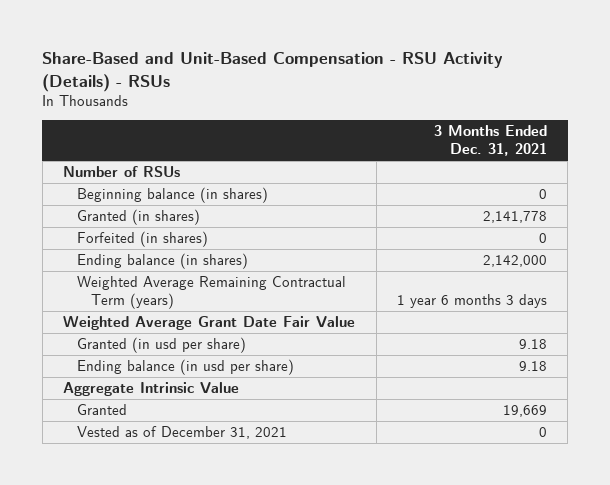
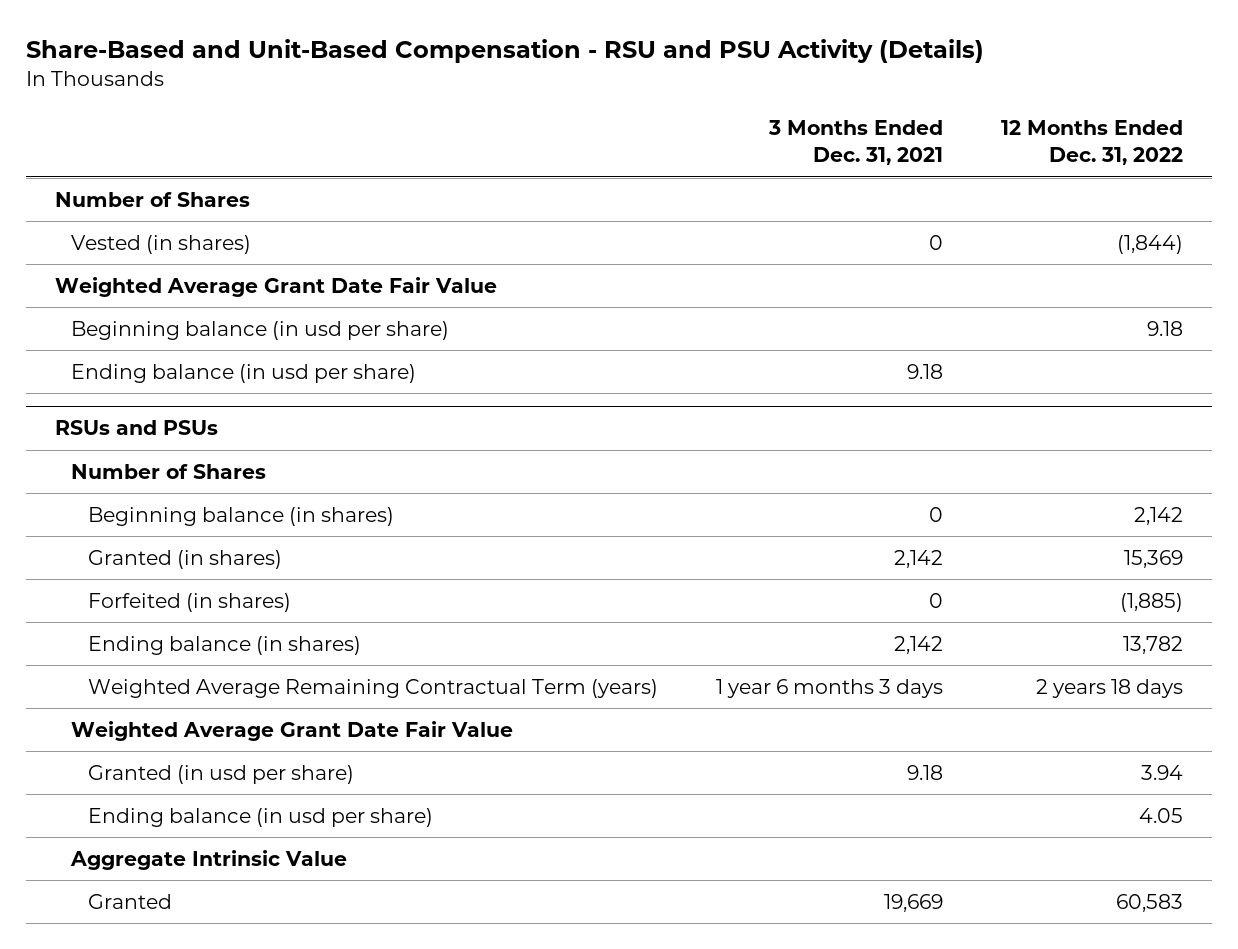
- Share-Based and Unit-Based Compensation - RSU Activity (Details) - RSUs
+ Share-Based and Unit-Based Compensation - RSU and PSU Activity (Details)
- | 3 Months Ended Dec. 31, 2021
+ | 3 Months Ended Dec. 31, 2021 | 12 Months Ended Dec. 31, 2022
- Number of RSUs
+ Number of Shares
+ Vested (in shares) | 0 | (1,844)
+ Weighted Average Grant Date Fair Value
+ Beginning balance (in usd per share) | | 9.18
moved up: Ending balance (in usd per share) | 9.18 |
+ RSUs and PSUs
+ Number of Shares
- Granted (in shares) | 2,141,778
+ Granted (in shares) | 2,142 | 15,369
- Ending balance (in shares) | 2,142,000
+ Ending balance (in shares) | 2,142 | 13,782
+ Ending balance (in usd per share) | | 4.05
- Vested as of December 31, 2021 | 0

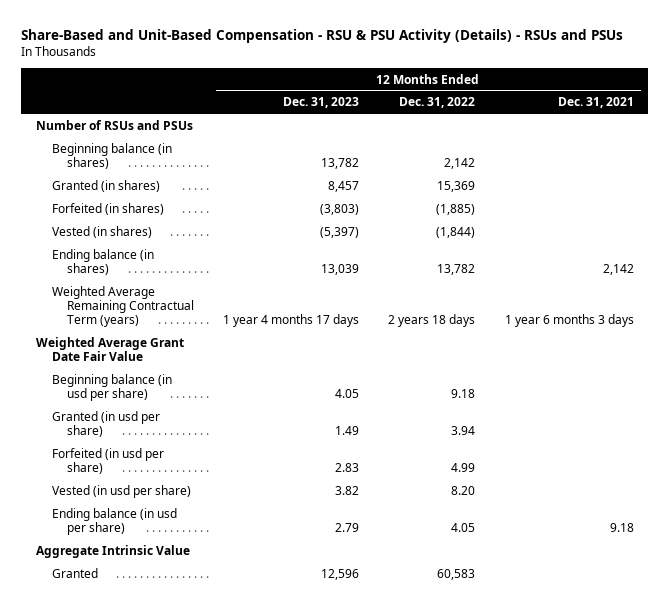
- Share-Based and Unit-Based Compensation - RSU and PSU Activity (Details)
+ Share-Based and Unit-Based Compensation - RSU & PSU Activity (Details) - RSUs and PSUs
- | 3 Months Ended Dec. 31, 2021 | 12 Months Ended Dec. 31, 2022
+ | 12 Months Ended Dec. 31, 2023 | 12 Months Ended Dec. 31, 2022 | 12 Months Ended Dec. 31, 2021
- Number of Shares
- Weighted Average Grant Date Fair Value
- Ending balance (in usd per share) | 9.18 |
- RSUs and PSUs
- Number of Shares
+ Number of RSUs and PSUs
moved down: Vested (in shares) | (5,397) | (1,844) |
moved down: Beginning balance (in usd per share) | 4.05 | 9.18 |
+ Forfeited (in usd per share) | 2.83 | 4.99 |
+ Vested (in usd per share) | 3.82 | 8.20 |

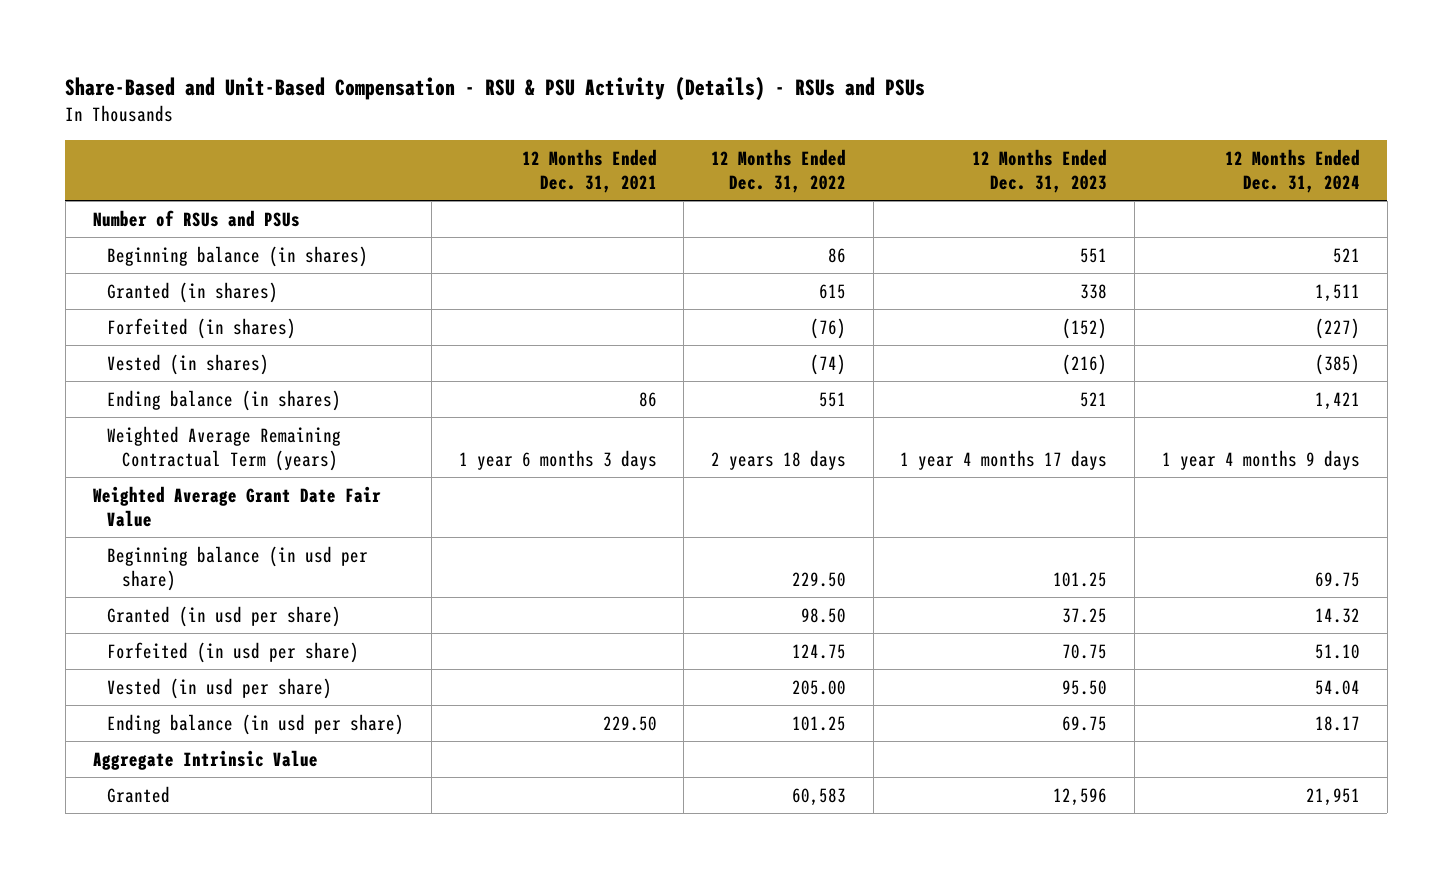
- | 12 Months Ended Dec. 31, 2023 | 12 Months Ended Dec. 31, 2022 | 12 Months Ended Dec. 31, 2021
+ | 12 Months Ended Dec. 31, 2021 | 12 Months Ended Dec. 31, 2022 | 12 Months Ended Dec. 31, 2023 | 12 Months Ended Dec. 31, 2024
- Beginning balance (in shares) | 13,782 | 2,142 |
- Granted (in shares) | 8,457 | 15,369 |
- Forfeited (in shares) | (3,803) | (1,885) |
- Vested (in shares) | (5,397) | (1,844) |
- Ending balance (in shares) | 13,039 | 13,782 | 2,142
+ Beginning balance (in shares) | | 86 | 551 | 521
+ Granted (in shares) | | 615 | 338 | 1,511
+ Forfeited (in shares) | | (76) | (152) | (227)
+ Vested (in shares) | | (74) | (216) | (385)
+ Ending balance (in shares) | 86 | 551 | 521 | 1,421
- Beginning balance (in usd per share) | 4.05 | 9.18 |
- Granted (in usd per share) | 1.49 | 3.94 |
- Forfeited (in usd per share) | 2.83 | 4.99 |
- Vested (in usd per share) | 3.82 | 8.20 |
- Ending balance (in usd per share) | 2.79 | 4.05 | 9.18
+ Beginning balance (in usd per share) | | 229.50 | 101.25 | 69.75
+ Granted (in usd per share) | | 98.50 | 37.25 | 14.32
+ Forfeited (in usd per share) | | 124.75 | 70.75 | 51.10
+ Vested (in usd per share) | | 205.00 | 95.50 | 54.04
+ Ending balance (in usd per share) | 229.50 | 101.25 | 69.75 | 18.17

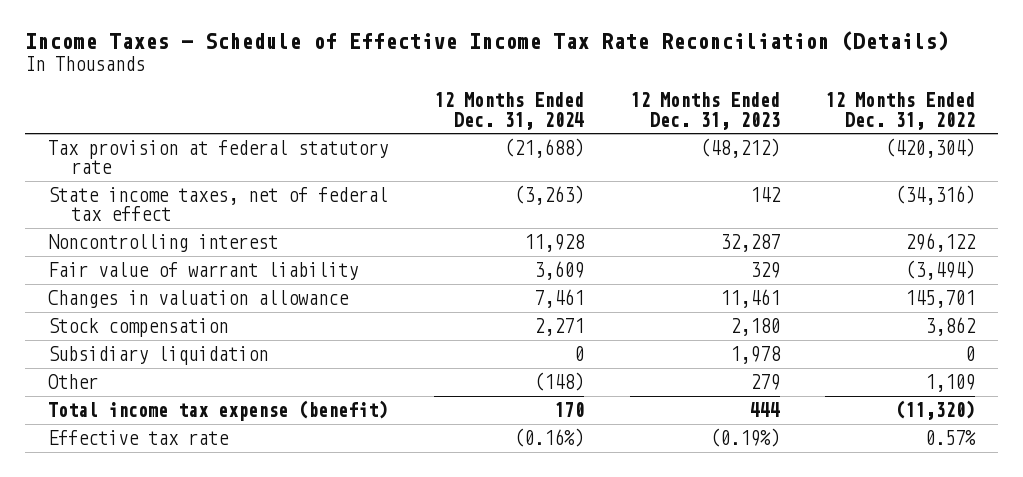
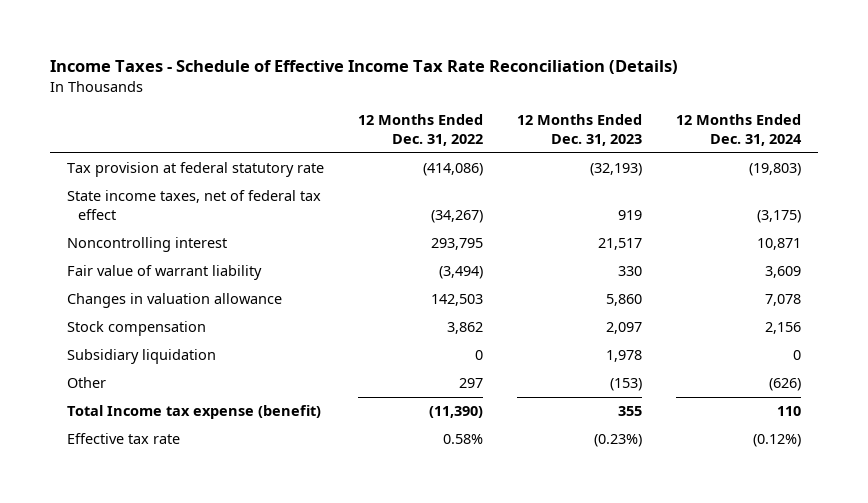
- | 12 Months Ended Dec. 31, 2024 | 12 Months Ended Dec. 31, 2023 | 12 Months Ended Dec. 31, 2022
+ | 12 Months Ended Dec. 31, 2022 | 12 Months Ended Dec. 31, 2023 | 12 Months Ended Dec. 31, 2024
- Tax provision at federal statutory rate | (21,688) | (48,212) | (420,304)
- State income taxes, net of federal tax effect | (3,263) | 142 | (34,316)
- Noncontrolling interest | 11,928 | 32,287 | 296,122
- Fair value of warrant liability | 3,609 | 329 | (3,494)
- Changes in valuation allowance | 7,461 | 11,461 | 145,701
- Stock compensation | 2,271 | 2,180 | 3,862
+ Tax provision at federal statutory rate | (414,086) | (32,193) | (19,803)
+ State income taxes, net of federal tax effect | (34,267) | 919 | (3,175)
+ Noncontrolling interest | 293,795 | 21,517 | 10,871
+ Fair value of warrant liability | (3,494) | 330 | 3,609
+ Changes in valuation allowance | 142,503 | 5,860 | 7,078
+ Stock compensation | 3,862 | 2,097 | 2,156
- Other | (148) | 279 | 1,109
- Total income tax expense (benefit) | 170 | 444 | (11,320)
- Effective tax rate | (0.16%) | (0.19%) | 0.57%
+ Other | 297 | (153) | (626)
+ Total Income tax expense (benefit) | (11,390) | 355 | 110
+ Effective tax rate | 0.58% | (0.23%) | (0.12%)

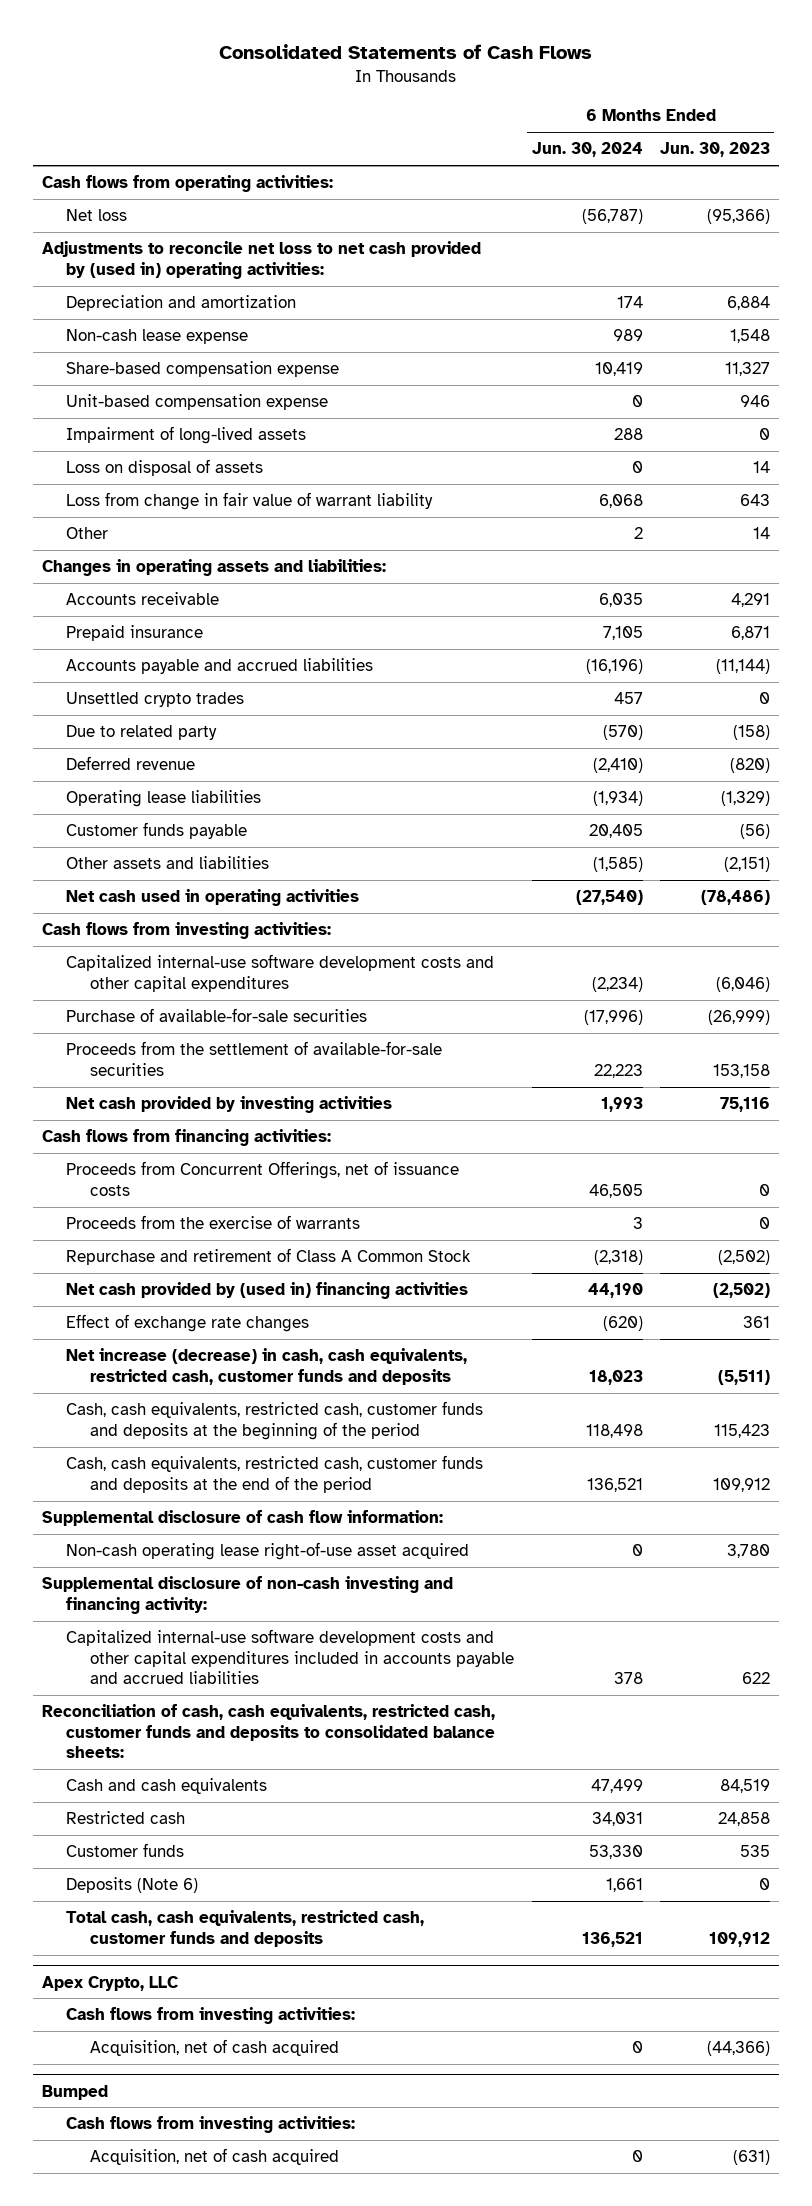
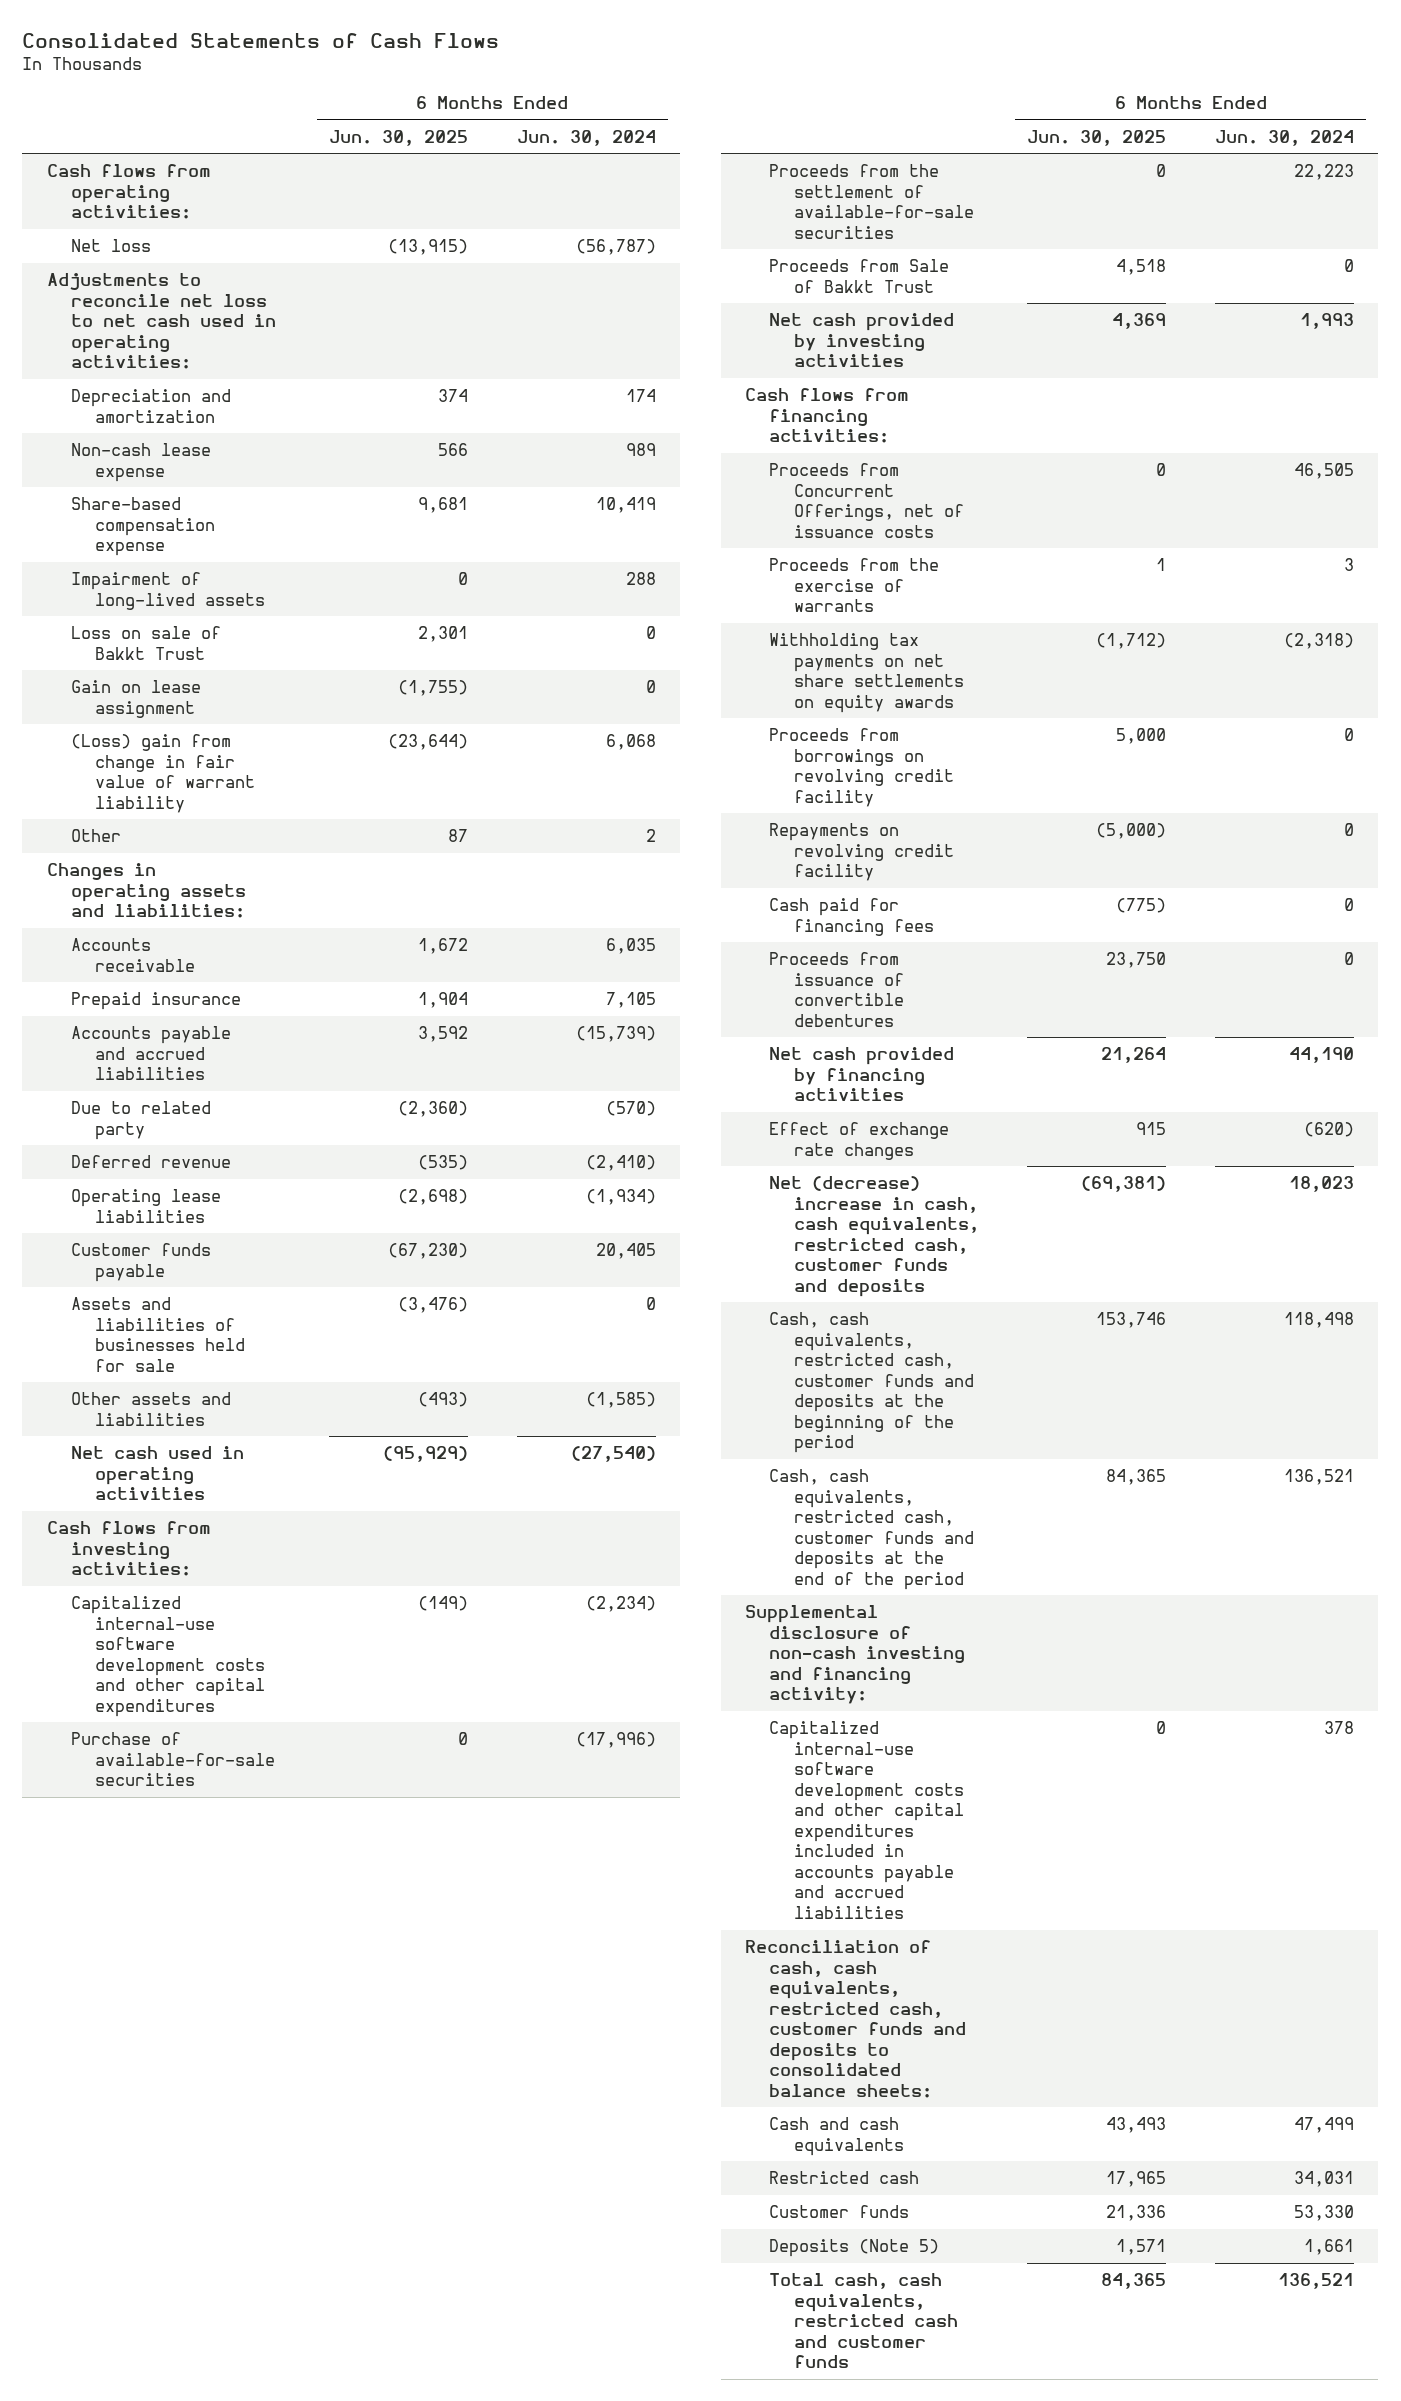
- | 6 Months Ended Jun. 30, 2024 | 6 Months Ended Jun. 30, 2023
+ | 6 Months Ended Jun. 30, 2025 | 6 Months Ended Jun. 30, 2024
- Adjustments to reconcile net loss to net cash provided by (used in) operating activities:
+ Adjustments to reconcile net loss to net cash used in operating activities:
- Unit-based compensation expense | 0 | 946
- Loss on disposal of assets | 0 | 14
- Loss from change in fair value of warrant liability | 6,068 | 643
+ Loss on sale of Bakkt Trust | 2,301 | 0
+ Gain on lease assignment | (1,755) | 0
+ (Loss) gain from change in fair value of warrant liability | (23,644) | 6,068
- Accounts payable and accrued liabilities | (16,196) | (11,144)
- Unsettled crypto trades | 457 | 0
+ Accounts payable and accrued liabilities | 3,592 | (15,739)
+ Assets and liabilities of businesses held for sale | (3,476) | 0
+ Proceeds from Sale of Bakkt Trust | 4,518 | 0
- Repurchase and retirement of Class A Common Stock | (2,318) | (2,502)
- Net cash provided by (used in) financing activities | 44,190 | (2,502)
+ Withholding tax payments on net share settlements on equity awards | (1,712) | (2,318)
+ Proceeds from borrowings on revolving credit facility | 5,000 | 0
+ Repayments on revolving credit facility | (5,000) | 0
+ Cash paid for financing fees | (775) | 0
+ Proceeds from issuance of convertible debentures | 23,750 | 0
+ Net cash provided by financing activities | 21,264 | 44,190
- Net increase (decrease) in cash, cash equivalents, restricted cash, customer funds and deposits | 18,023 | (5,511)
+ Net (decrease) increase in cash, cash equivalents, restricted cash, customer funds and deposits | (69,381) | 18,023
- Supplemental disclosure of cash flow information:
- Non-cash operating lease right-of-use asset acquired | 0 | 3,780
- Deposits (Note 6) | 1,661 | 0
- Total cash, cash equivalents, restricted cash, customer funds and deposits | 136,521 | 109,912
- Apex Crypto, LLC
- Cash flows from investing activities:
- Acquisition, net of cash acquired | 0 | (44,366)
- Bumped
- Cash flows from investing activities:
- Acquisition, net of cash acquired | 0 | (631)
+ Deposits (Note 5) | 1,571 | 1,661
+ Total cash, cash equivalents, restricted cash and customer funds | 84,365 | 136,521

